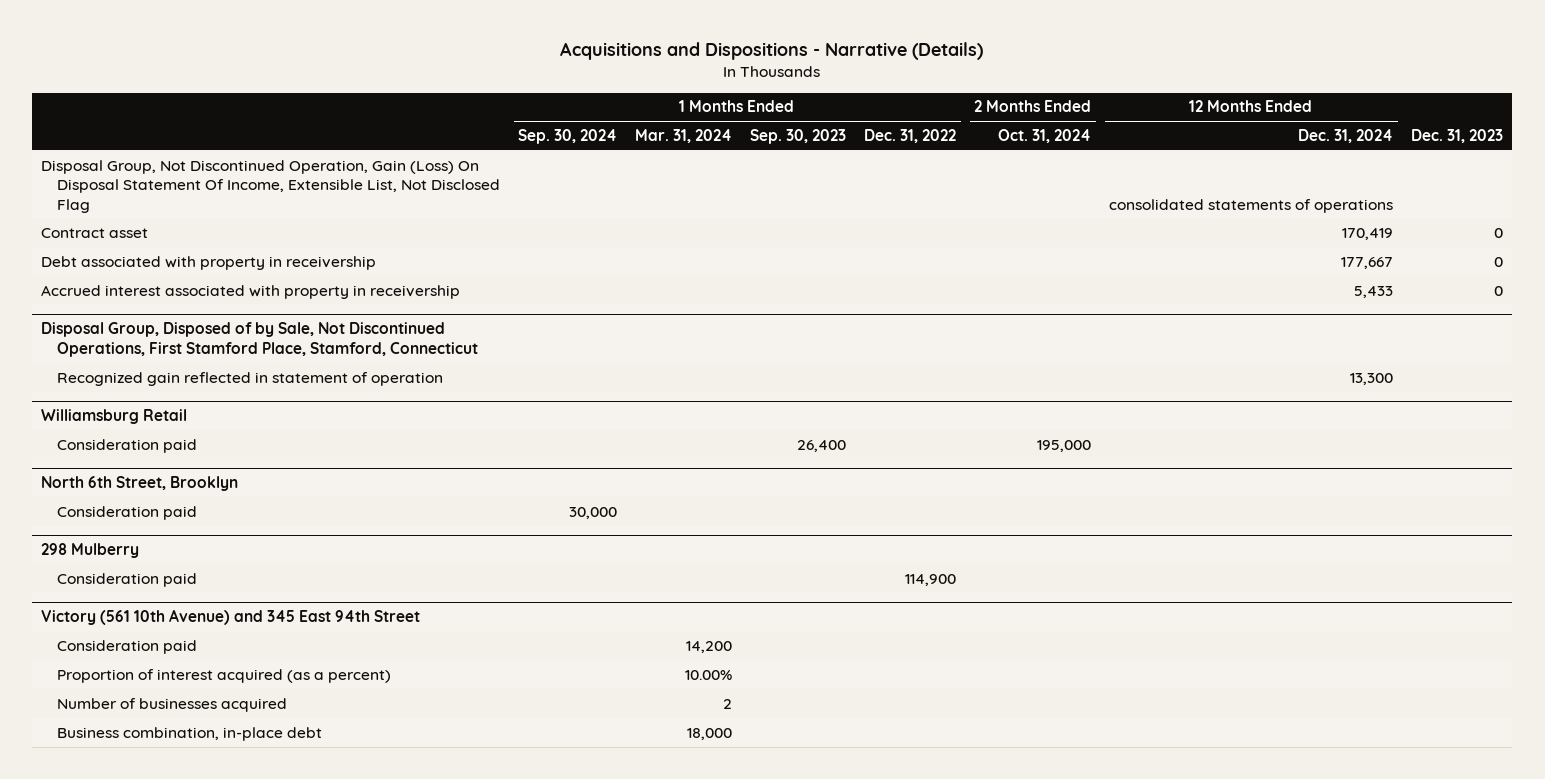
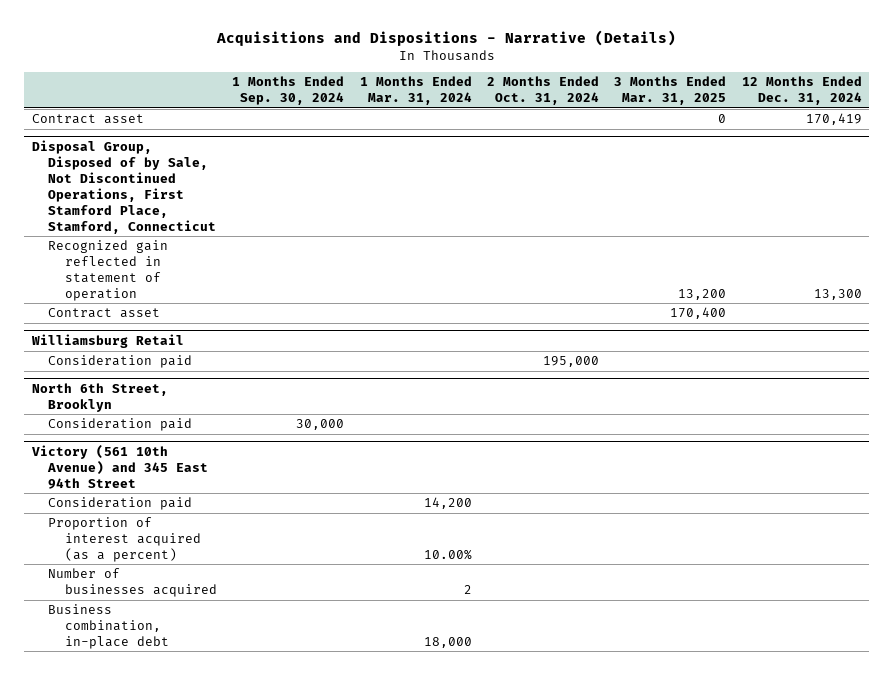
- | 1 Months Ended Sep. 30, 2024 | 1 Months Ended Mar. 31, 2024 | 1 Months Ended Sep. 30, 2023 | 1 Months Ended Dec. 31, 2022 | 2 Months Ended Oct. 31, 2024 | 12 Months Ended Dec. 31, 2024 | Dec. 31, 2023
+ | 1 Months Ended Sep. 30, 2024 | 1 Months Ended Mar. 31, 2024 | 2 Months Ended Oct. 31, 2024 | 3 Months Ended Mar. 31, 2025 | 12 Months Ended Dec. 31, 2024
- Disposal Group, Not Discontinued Operation, Gain (Loss) On Disposal Statement Of Income, Extensible List, Not Disclosed Flag | | | | | | consolidated statements of operations |
- Debt associated with property in receivership | | | | | | 177,667 | 0
- Accrued interest associated with property in receivership | | | | | | 5,433 | 0
@ Disposal Group, Disposed of by Sale, Not Discontinued Operations, First Stamford Place, Stamford, Connecticut
+ Contract asset | | | | 170,400 |
- 298 Mulberry
- Consideration paid | | | | 114,900 | | |

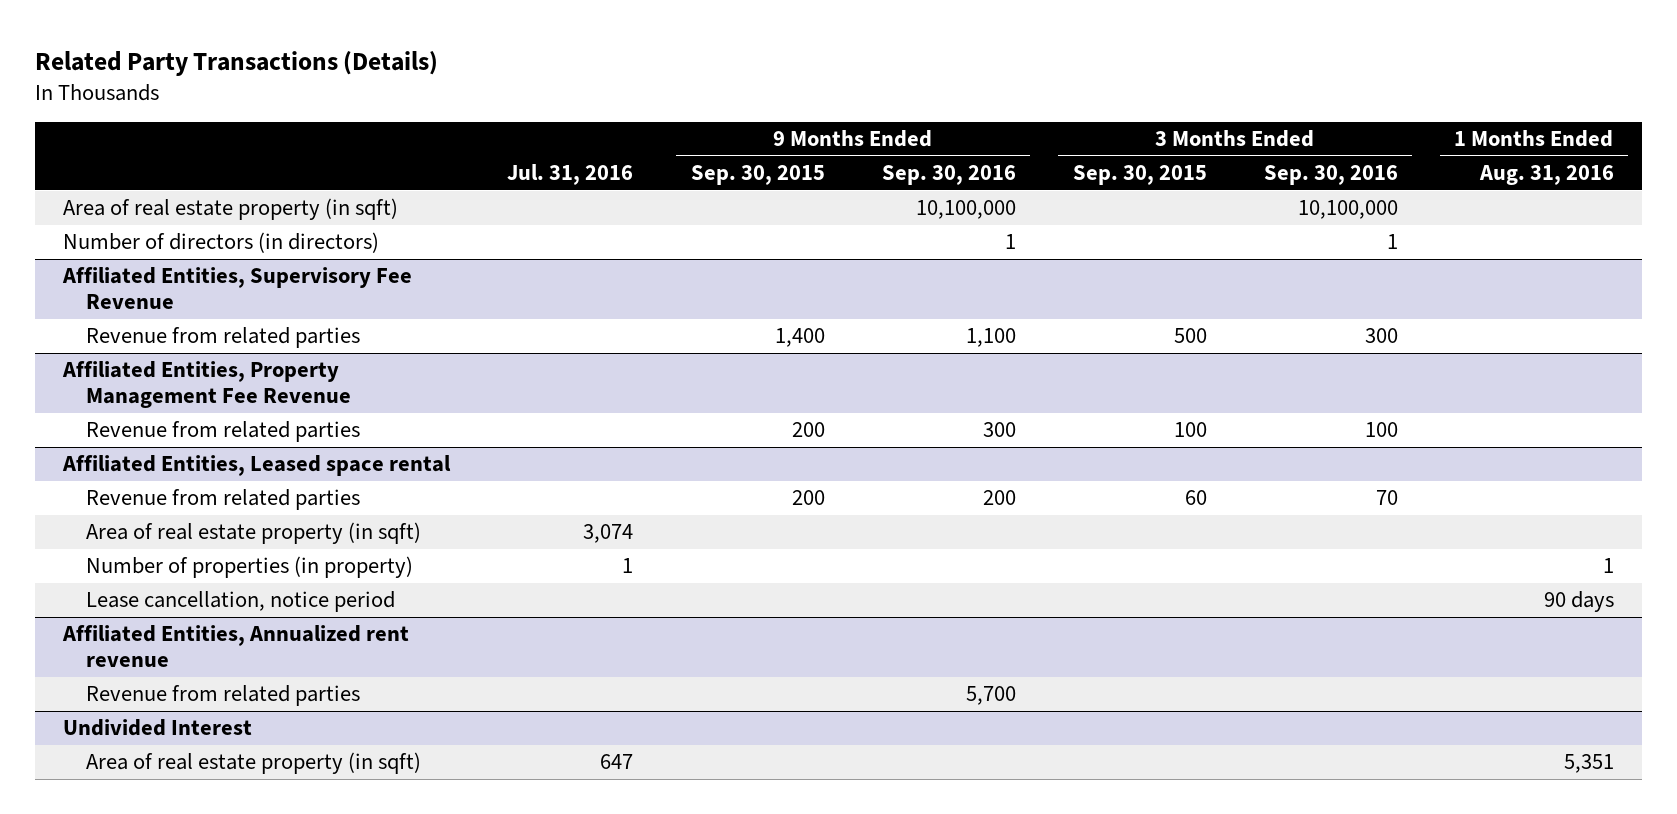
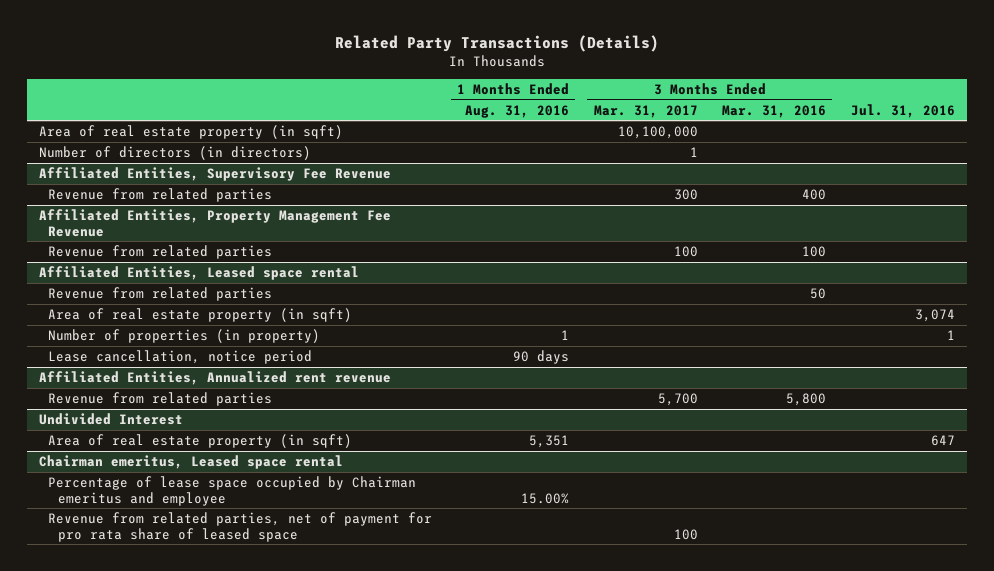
- | Jul. 31, 2016 | 9 Months Ended Sep. 30, 2015 | 9 Months Ended Sep. 30, 2016 | 3 Months Ended Sep. 30, 2015 | 3 Months Ended Sep. 30, 2016 | 1 Months Ended Aug. 31, 2016
+ | 1 Months Ended Aug. 31, 2016 | 3 Months Ended Mar. 31, 2017 | 3 Months Ended Mar. 31, 2016 | Jul. 31, 2016
+ Chairman emeritus, Leased space rental
+ Percentage of lease space occupied by Chairman emeritus and employee | 15.00% | | |
+ Revenue from related parties, net of payment for pro rata share of leased space | | 100 | |

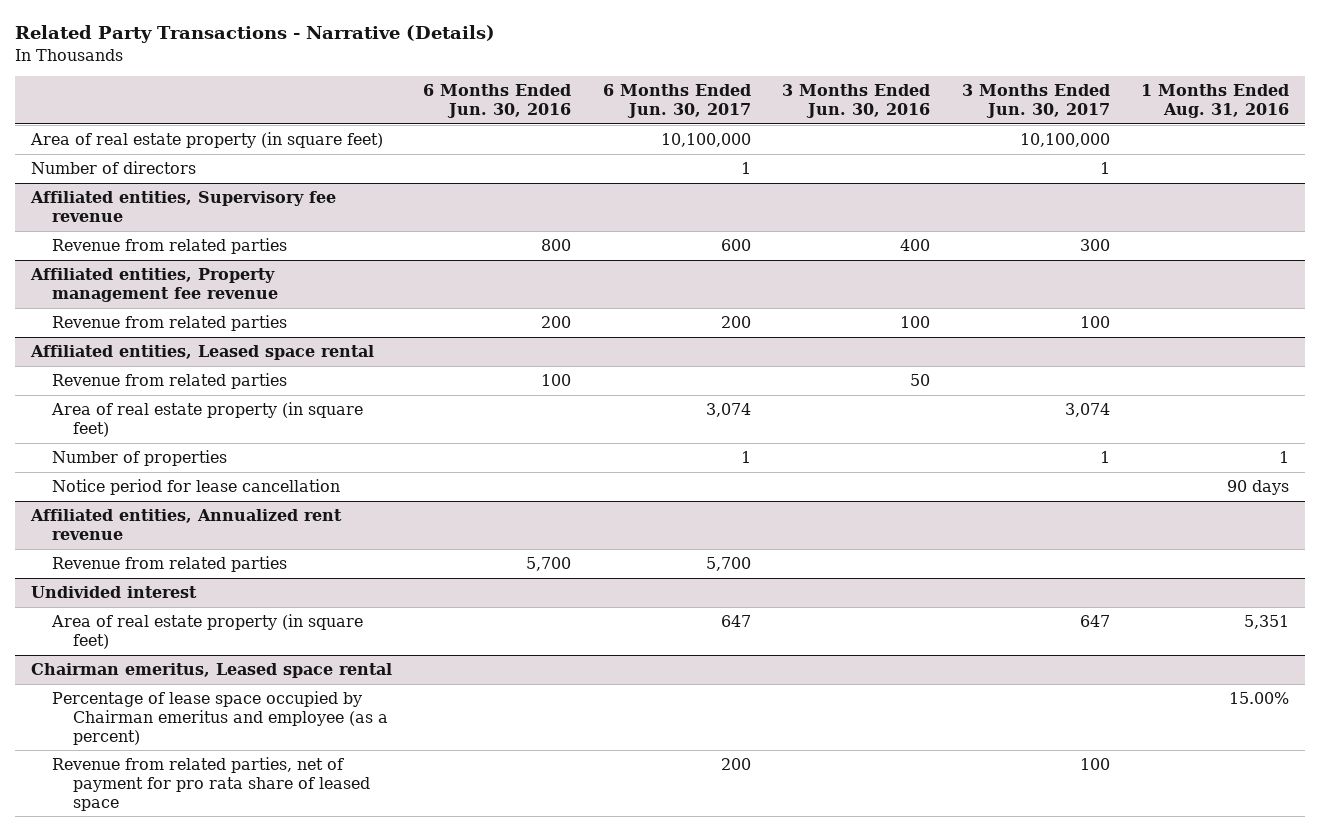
- Related Party Transactions (Details)
+ Related Party Transactions - Narrative (Details)
- | 1 Months Ended Aug. 31, 2016 | 3 Months Ended Mar. 31, 2017 | 3 Months Ended Mar. 31, 2016 | Jul. 31, 2016
+ | 6 Months Ended Jun. 30, 2016 | 6 Months Ended Jun. 30, 2017 | 3 Months Ended Jun. 30, 2016 | 3 Months Ended Jun. 30, 2017 | 1 Months Ended Aug. 31, 2016
- Area of real estate property (in sqft) | | 10,100,000 | |
- Number of directors (in directors) | | 1 | |
- Affiliated Entities, Supervisory Fee Revenue
+ Area of real estate property (in square feet) | | 10,100,000 | | 10,100,000 |
+ Number of directors | | 1 | | 1 |
+ Affiliated entities, Supervisory fee revenue
- Affiliated Entities, Property Management Fee Revenue
+ Affiliated entities, Property management fee revenue
- Affiliated Entities, Leased space rental
+ Affiliated entities, Leased space rental
- Area of real estate property (in sqft) | | | | 3,074
- Number of properties (in property) | 1 | | | 1
- Lease cancellation, notice period | 90 days | | |
- Affiliated Entities, Annualized rent revenue
+ Area of real estate property (in square feet) | | 3,074 | | 3,074 |
+ Number of properties | | 1 | | 1 | 1
+ Notice period for lease cancellation | | | | | 90 days
+ Affiliated entities, Annualized rent revenue
- Undivided Interest
- Area of real estate property (in sqft) | 5,351 | | | 647
+ Undivided interest
+ Area of real estate property (in square feet) | | 647 | | 647 | 5,351
@ Chairman emeritus, Leased space rental
- Percentage of lease space occupied by Chairman emeritus and employee | 15.00% | | |
+ Percentage of lease space occupied by Chairman emeritus and employee (as a percent) | | | | | 15.00%

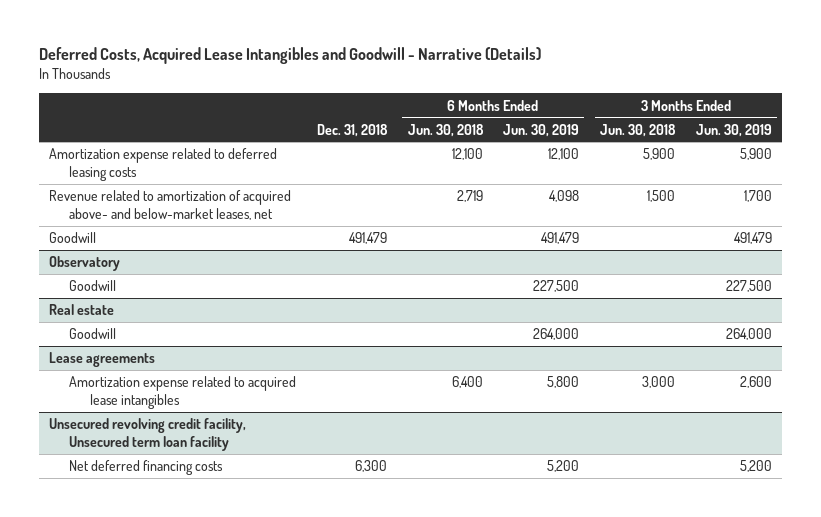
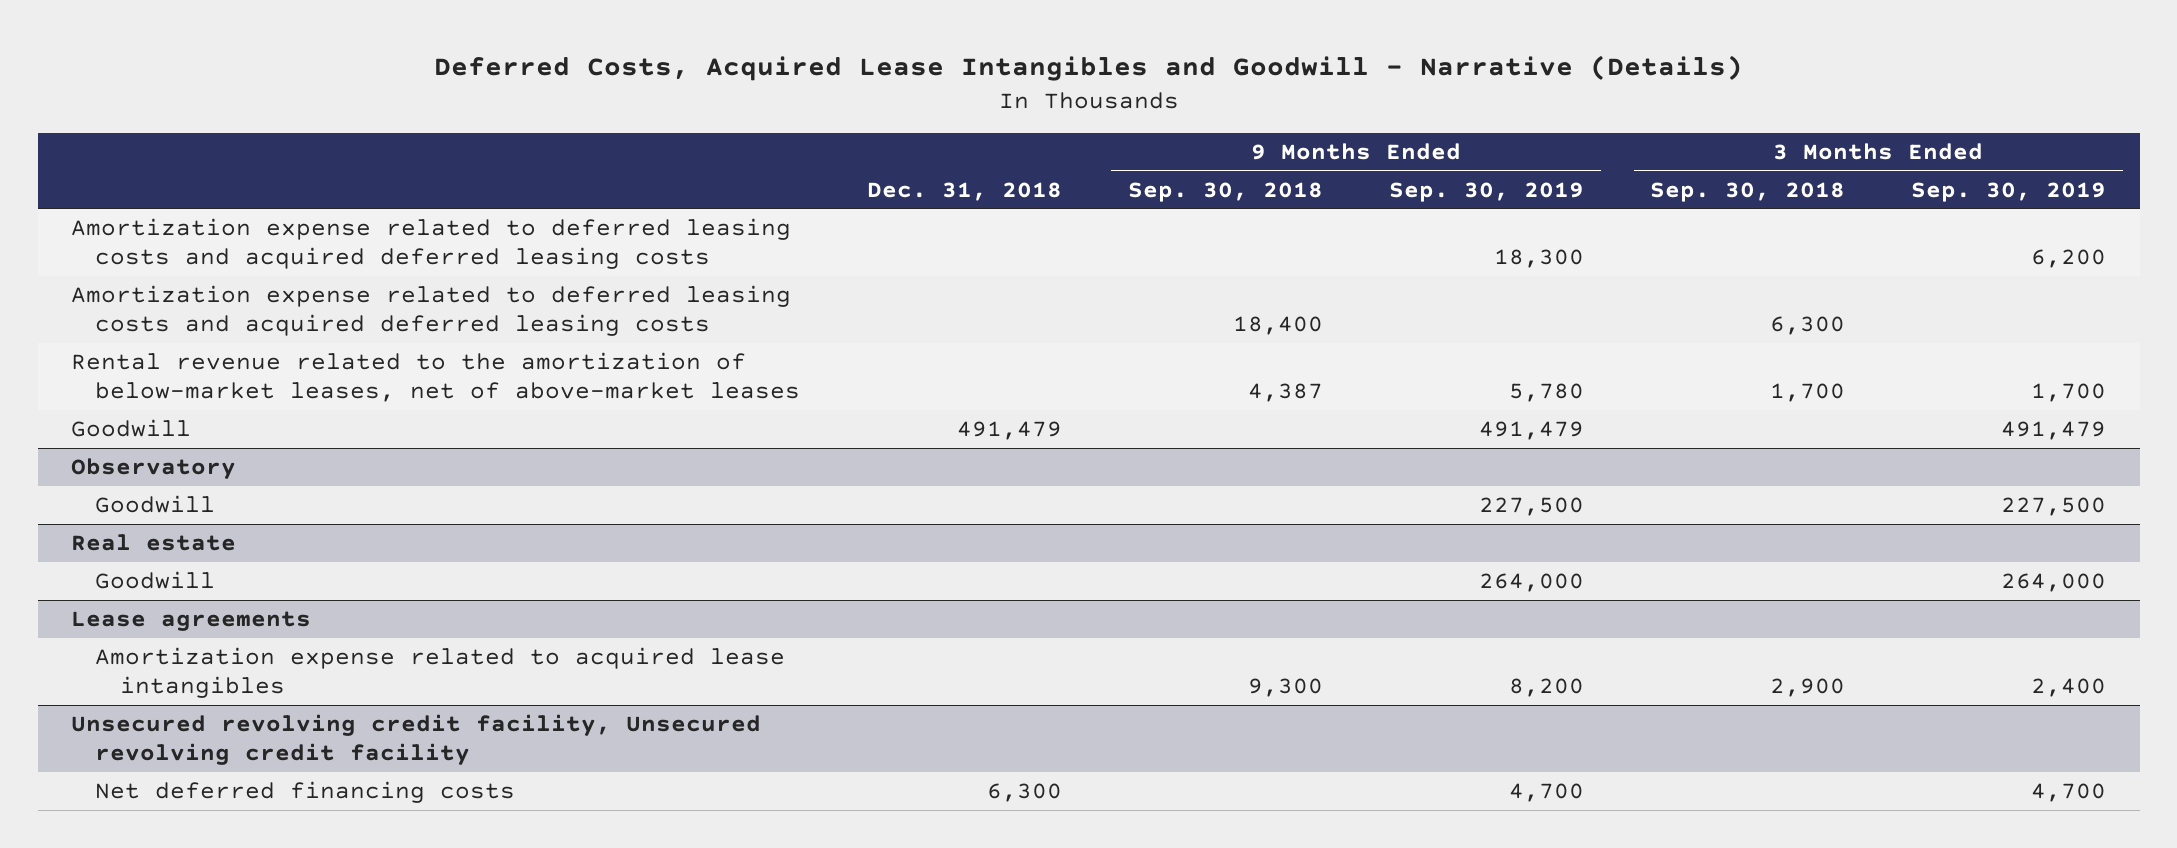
- | Dec. 31, 2018 | 6 Months Ended Jun. 30, 2018 | 6 Months Ended Jun. 30, 2019 | 3 Months Ended Jun. 30, 2018 | 3 Months Ended Jun. 30, 2019
+ | Dec. 31, 2018 | 9 Months Ended Sep. 30, 2018 | 9 Months Ended Sep. 30, 2019 | 3 Months Ended Sep. 30, 2018 | 3 Months Ended Sep. 30, 2019
- Amortization expense related to deferred leasing costs | | 12,100 | 12,100 | 5,900 | 5,900
- Revenue related to amortization of acquired above- and below-market leases, net | | 2,719 | 4,098 | 1,500 | 1,700
+ Amortization expense related to deferred leasing costs and acquired deferred leasing costs | | | 18,300 | | 6,200
+ Amortization expense related to deferred leasing costs and acquired deferred leasing costs | | 18,400 | | 6,300 |
+ Rental revenue related to the amortization of below-market leases, net of above-market leases | | 4,387 | 5,780 | 1,700 | 1,700
- Unsecured revolving credit facility, Unsecured term loan facility
+ Unsecured revolving credit facility, Unsecured revolving credit facility

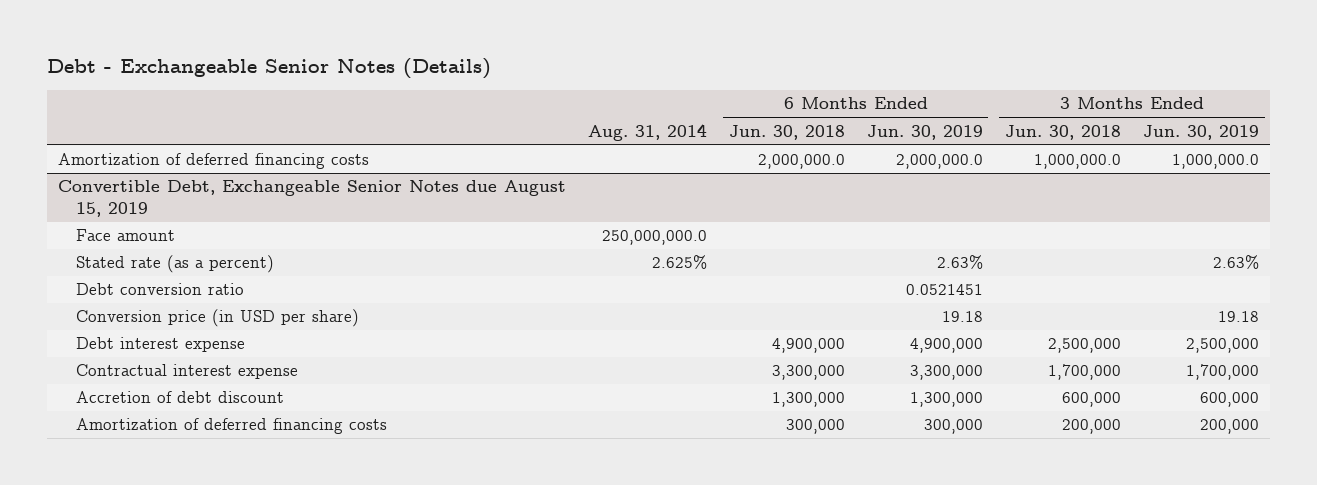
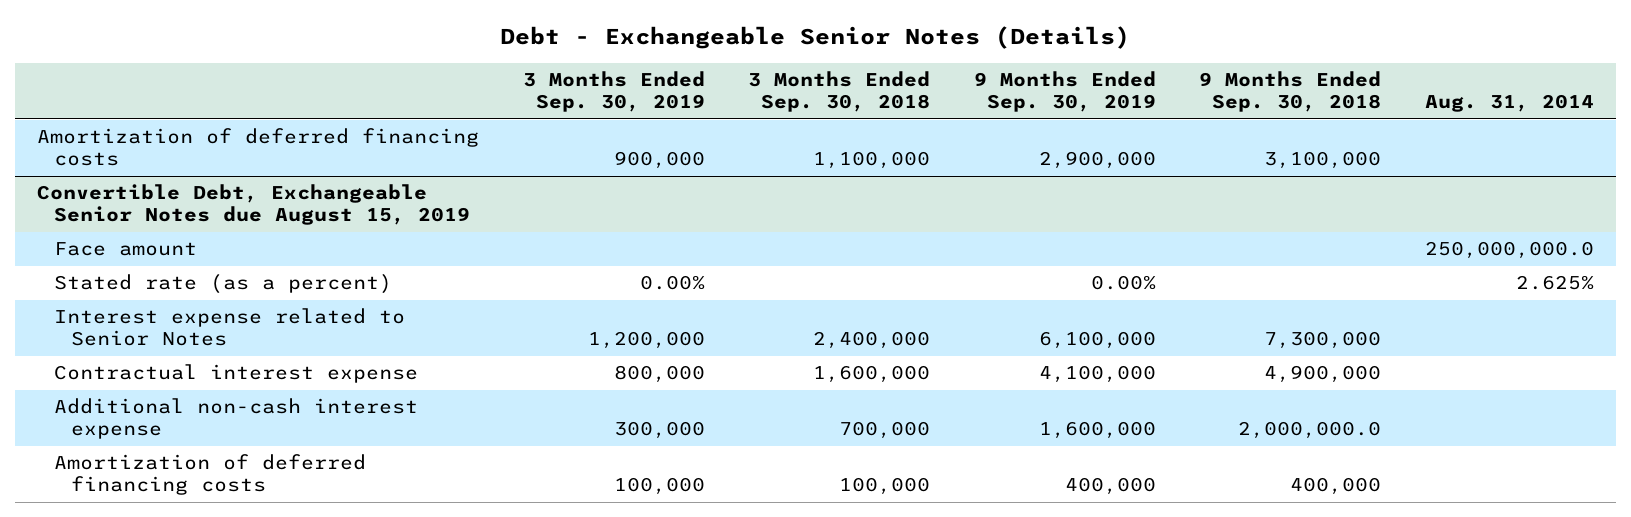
- | Aug. 31, 2014 | 6 Months Ended Jun. 30, 2018 | 6 Months Ended Jun. 30, 2019 | 3 Months Ended Jun. 30, 2018 | 3 Months Ended Jun. 30, 2019
+ | 3 Months Ended Sep. 30, 2019 | 3 Months Ended Sep. 30, 2018 | 9 Months Ended Sep. 30, 2019 | 9 Months Ended Sep. 30, 2018 | Aug. 31, 2014
@ Convertible Debt, Exchangeable Senior Notes due August 15, 2019
- Debt conversion ratio | | | 0.0521451 | |
- Conversion price (in USD per share) | | | 19.18 | | 19.18
- Debt interest expense | | 4,900,000 | 4,900,000 | 2,500,000 | 2,500,000
+ Interest expense related to Senior Notes | 1,200,000 | 2,400,000 | 6,100,000 | 7,300,000 |
- Accretion of debt discount | | 1,300,000 | 1,300,000 | 600,000 | 600,000
+ Additional non-cash interest expense | 300,000 | 700,000 | 1,600,000 | 2,000,000.0 |

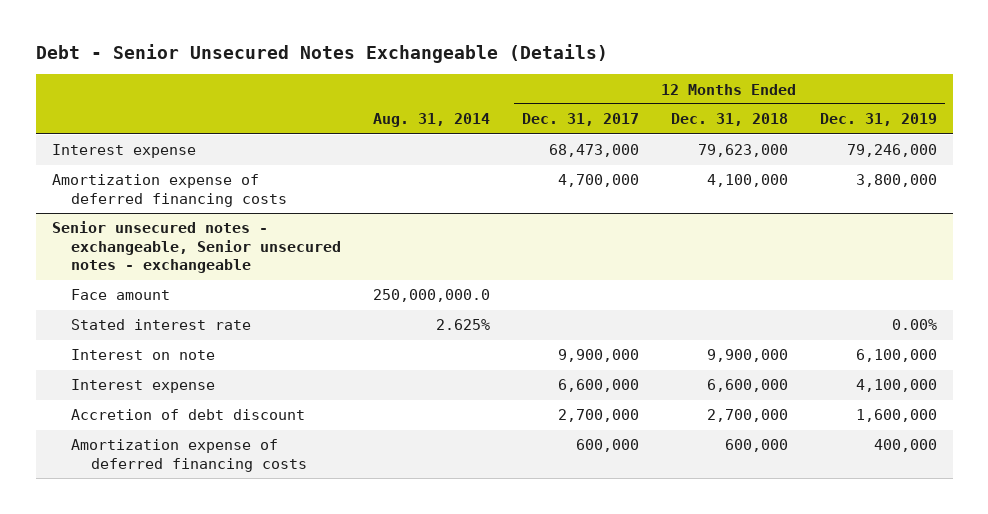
- Debt - Exchangeable Senior Notes (Details)
+ Debt - Senior Unsecured Notes Exchangeable (Details)
- | 3 Months Ended Sep. 30, 2019 | 3 Months Ended Sep. 30, 2018 | 9 Months Ended Sep. 30, 2019 | 9 Months Ended Sep. 30, 2018 | Aug. 31, 2014
+ | Aug. 31, 2014 | 12 Months Ended Dec. 31, 2017 | 12 Months Ended Dec. 31, 2018 | 12 Months Ended Dec. 31, 2019
- Amortization of deferred financing costs | 900,000 | 1,100,000 | 2,900,000 | 3,100,000 |
- Convertible Debt, Exchangeable Senior Notes due August 15, 2019
+ Interest expense | | 68,473,000 | 79,623,000 | 79,246,000
+ Amortization expense of deferred financing costs | | 4,700,000 | 4,100,000 | 3,800,000
+ Senior unsecured notes - exchangeable, Senior unsecured notes - exchangeable
- Stated rate (as a percent) | 0.00% | | 0.00% | | 2.625%
- Interest expense related to Senior Notes | 1,200,000 | 2,400,000 | 6,100,000 | 7,300,000 |
- Contractual interest expense | 800,000 | 1,600,000 | 4,100,000 | 4,900,000 |
- Additional non-cash interest expense | 300,000 | 700,000 | 1,600,000 | 2,000,000.0 |
- Amortization of deferred financing costs | 100,000 | 100,000 | 400,000 | 400,000 |
+ Stated interest rate | 2.625% | | | 0.00%
+ Interest on note | | 9,900,000 | 9,900,000 | 6,100,000
+ Interest expense | | 6,600,000 | 6,600,000 | 4,100,000
+ Accretion of debt discount | | 2,700,000 | 2,700,000 | 1,600,000
+ Amortization expense of deferred financing costs | | 600,000 | 600,000 | 400,000

